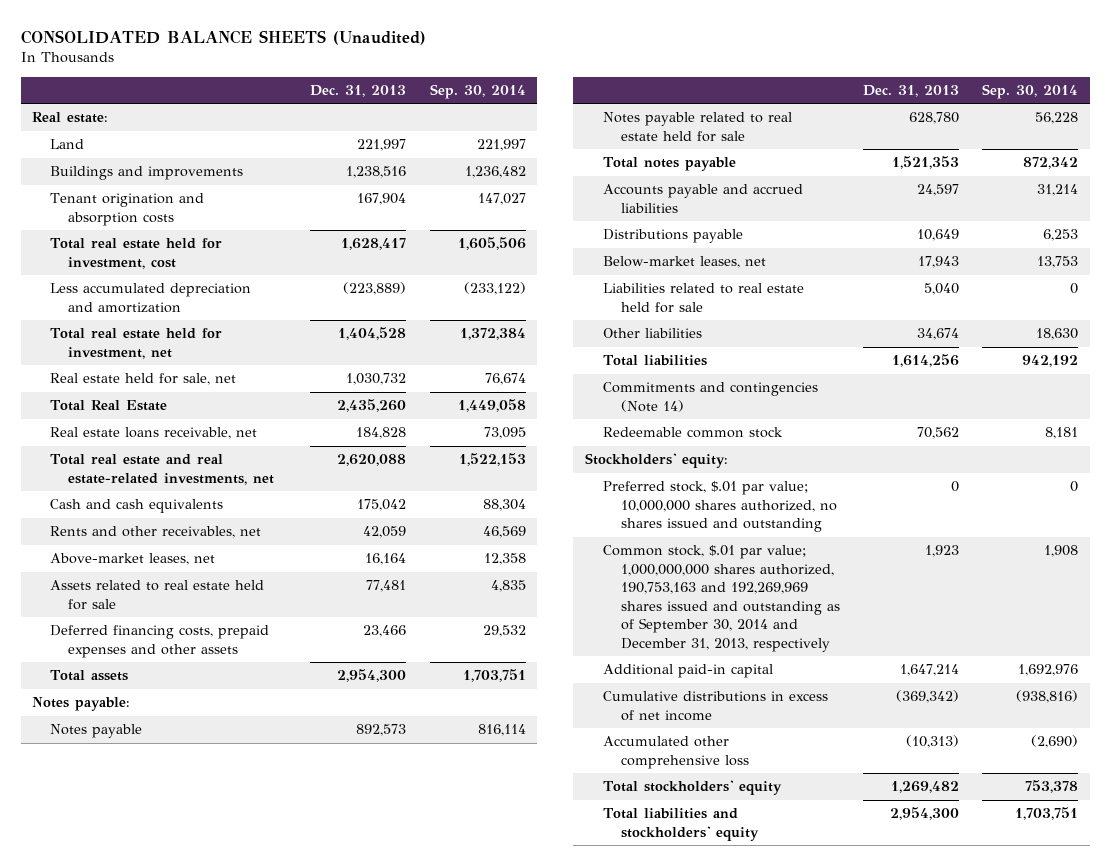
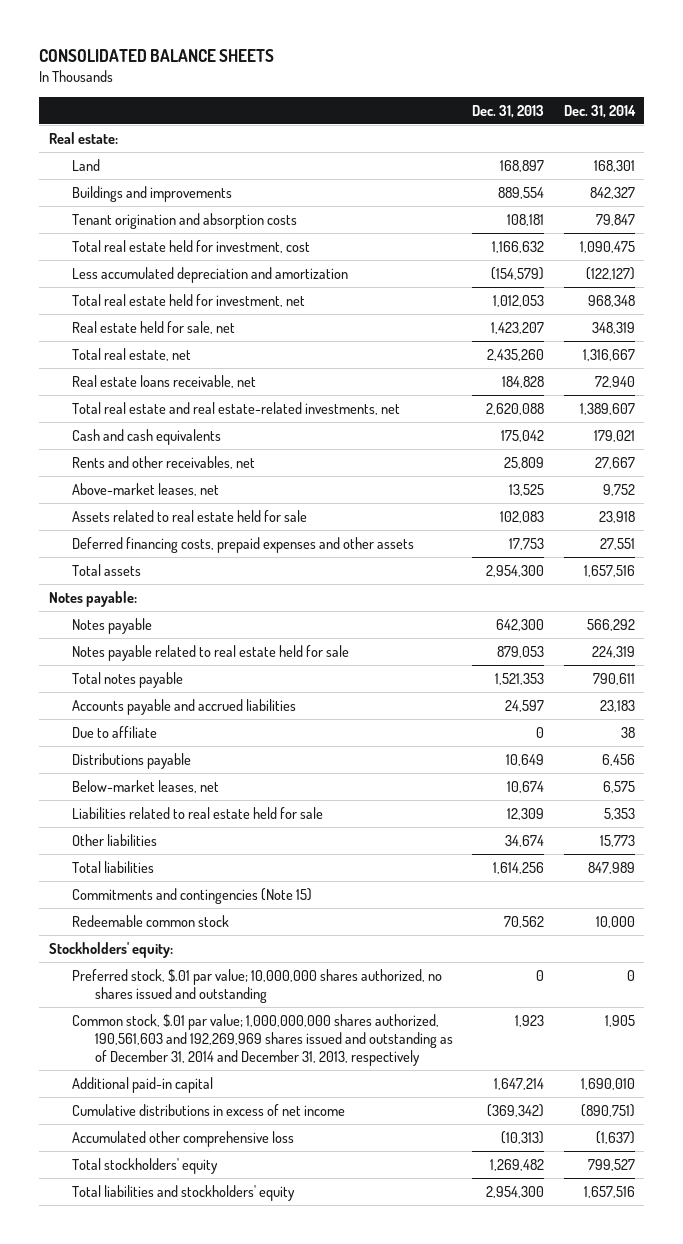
- CONSOLIDATED BALANCE SHEETS (Unaudited)
+ CONSOLIDATED BALANCE SHEETS
- | Dec. 31, 2013 | Sep. 30, 2014
+ | Dec. 31, 2013 | Dec. 31, 2014
- Land | 221,997 | 221,997
- Buildings and improvements | 1,238,516 | 1,236,482
- Tenant origination and absorption costs | 167,904 | 147,027
- Total real estate held for investment, cost | 1,628,417 | 1,605,506
- Less accumulated depreciation and amortization | (223,889) | (233,122)
- Total real estate held for investment, net | 1,404,528 | 1,372,384
- Real estate held for sale, net | 1,030,732 | 76,674
- Total Real Estate | 2,435,260 | 1,449,058
+ Land | 168,897 | 168,301
+ Buildings and improvements | 889,554 | 842,327
+ Tenant origination and absorption costs | 108,181 | 79,847
+ Total real estate held for investment, cost | 1,166,632 | 1,090,475
+ Less accumulated depreciation and amortization | (154,579) | (122,127)
+ Total real estate held for investment, net | 1,012,053 | 968,348
+ Real estate held for sale, net | 1,423,207 | 348,319
+ Total real estate, net | 2,435,260 | 1,316,667
- Rents and other receivables, net | 42,059 | 46,569
- Above-market leases, net | 16,164 | 12,358
- Assets related to real estate held for sale | 77,481 | 4,835
- Deferred financing costs, prepaid expenses and other assets | 23,466 | 29,532
+ Rents and other receivables, net | 25,809 | 27,667
+ Above-market leases, net | 13,525 | 9,752
+ Assets related to real estate held for sale | 102,083 | 23,918
+ Deferred financing costs, prepaid expenses and other assets | 17,753 | 27,551
- Notes payable | 892,573 | 816,114
- Notes payable related to real estate held for sale | 628,780 | 56,228
+ Notes payable | 642,300 | 566,292
+ Notes payable related to real estate held for sale | 879,053 | 224,319
+ Due to affiliate | 0 | 38
- Below-market leases, net | 17,943 | 13,753
- Liabilities related to real estate held for sale | 5,040 | 0
+ Below-market leases, net | 10,674 | 6,575
+ Liabilities related to real estate held for sale | 12,309 | 5,353
- Commitments and contingencies (Note 14)
+ Commitments and contingencies (Note 15)
- Common stock, $.01 par value; 1,000,000,000 shares authorized, 190,753,163 and 192,269,969 shares issued and outstanding as of September 30, 2014 and December 31, 2013, respectively | 1,923 | 1,908
+ Common stock, $.01 par value; 1,000,000,000 shares authorized, 190,561,603 and 192,269,969 shares issued and outstanding as of December 31, 2014 and December 31, 2013, respectively | 1,923 | 1,905

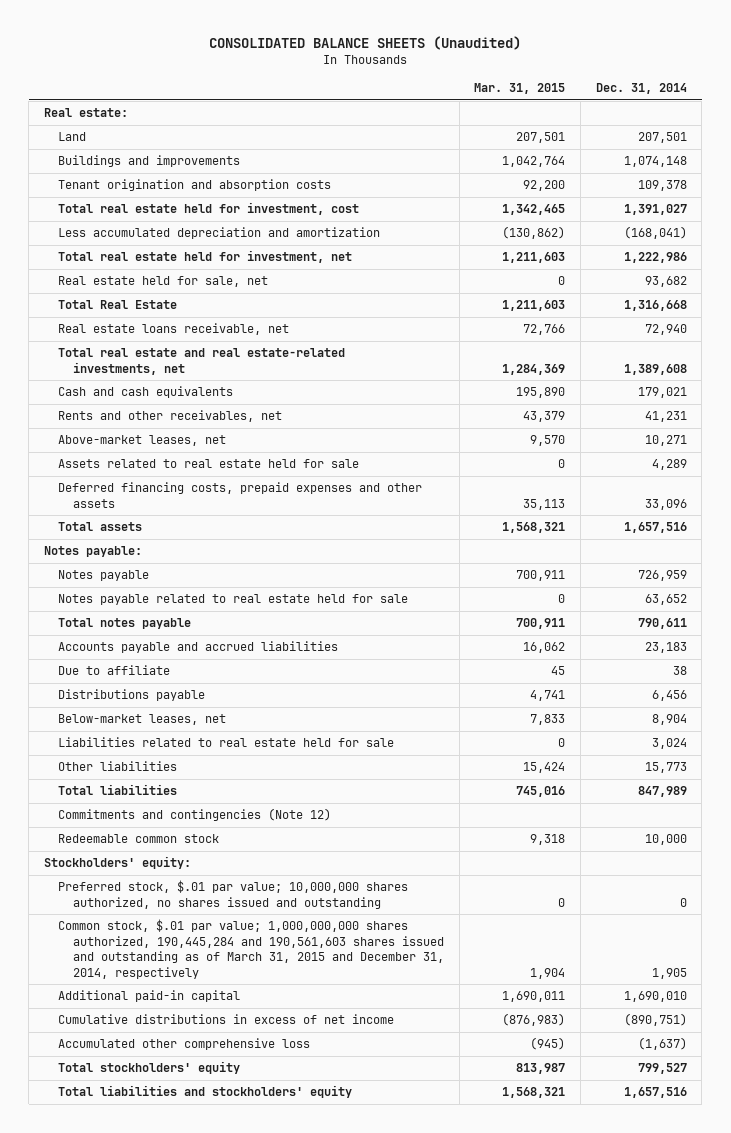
- CONSOLIDATED BALANCE SHEETS
+ CONSOLIDATED BALANCE SHEETS (Unaudited)
- | Dec. 31, 2013 | Dec. 31, 2014
+ | Mar. 31, 2015 | Dec. 31, 2014
- Land | 168,897 | 168,301
- Buildings and improvements | 889,554 | 842,327
- Tenant origination and absorption costs | 108,181 | 79,847
- Total real estate held for investment, cost | 1,166,632 | 1,090,475
- Less accumulated depreciation and amortization | (154,579) | (122,127)
- Total real estate held for investment, net | 1,012,053 | 968,348
- Real estate held for sale, net | 1,423,207 | 348,319
- Total real estate, net | 2,435,260 | 1,316,667
+ Land | 207,501 | 207,501
+ Buildings and improvements | 1,042,764 | 1,074,148
+ Tenant origination and absorption costs | 92,200 | 109,378
+ Total real estate held for investment, cost | 1,342,465 | 1,391,027
+ Less accumulated depreciation and amortization | (130,862) | (168,041)
+ Total real estate held for investment, net | 1,211,603 | 1,222,986
+ Real estate held for sale, net | 0 | 93,682
+ Total Real Estate | 1,211,603 | 1,316,668
- Total real estate and real estate-related investments, net | 2,620,088 | 1,389,607
+ Total real estate and real estate-related investments, net | 1,284,369 | 1,389,608
- Rents and other receivables, net | 25,809 | 27,667
- Above-market leases, net | 13,525 | 9,752
- Assets related to real estate held for sale | 102,083 | 23,918
- Deferred financing costs, prepaid expenses and other assets | 17,753 | 27,551
+ Rents and other receivables, net | 43,379 | 41,231
+ Above-market leases, net | 9,570 | 10,271
+ Assets related to real estate held for sale | 0 | 4,289
+ Deferred financing costs, prepaid expenses and other assets | 35,113 | 33,096
- Notes payable | 642,300 | 566,292
- Notes payable related to real estate held for sale | 879,053 | 224,319
+ Notes payable | 700,911 | 726,959
+ Notes payable related to real estate held for sale | 0 | 63,652
- Below-market leases, net | 10,674 | 6,575
- Liabilities related to real estate held for sale | 12,309 | 5,353
+ Below-market leases, net | 7,833 | 8,904
+ Liabilities related to real estate held for sale | 0 | 3,024
- Commitments and contingencies (Note 15)
+ Commitments and contingencies (Note 12)
- Common stock, $.01 par value; 1,000,000,000 shares authorized, 190,561,603 and 192,269,969 shares issued and outstanding as of December 31, 2014 and December 31, 2013, respectively | 1,923 | 1,905
+ Common stock, $.01 par value; 1,000,000,000 shares authorized, 190,445,284 and 190,561,603 shares issued and outstanding as of March 31, 2015 and December 31, 2014, respectively | 1,904 | 1,905

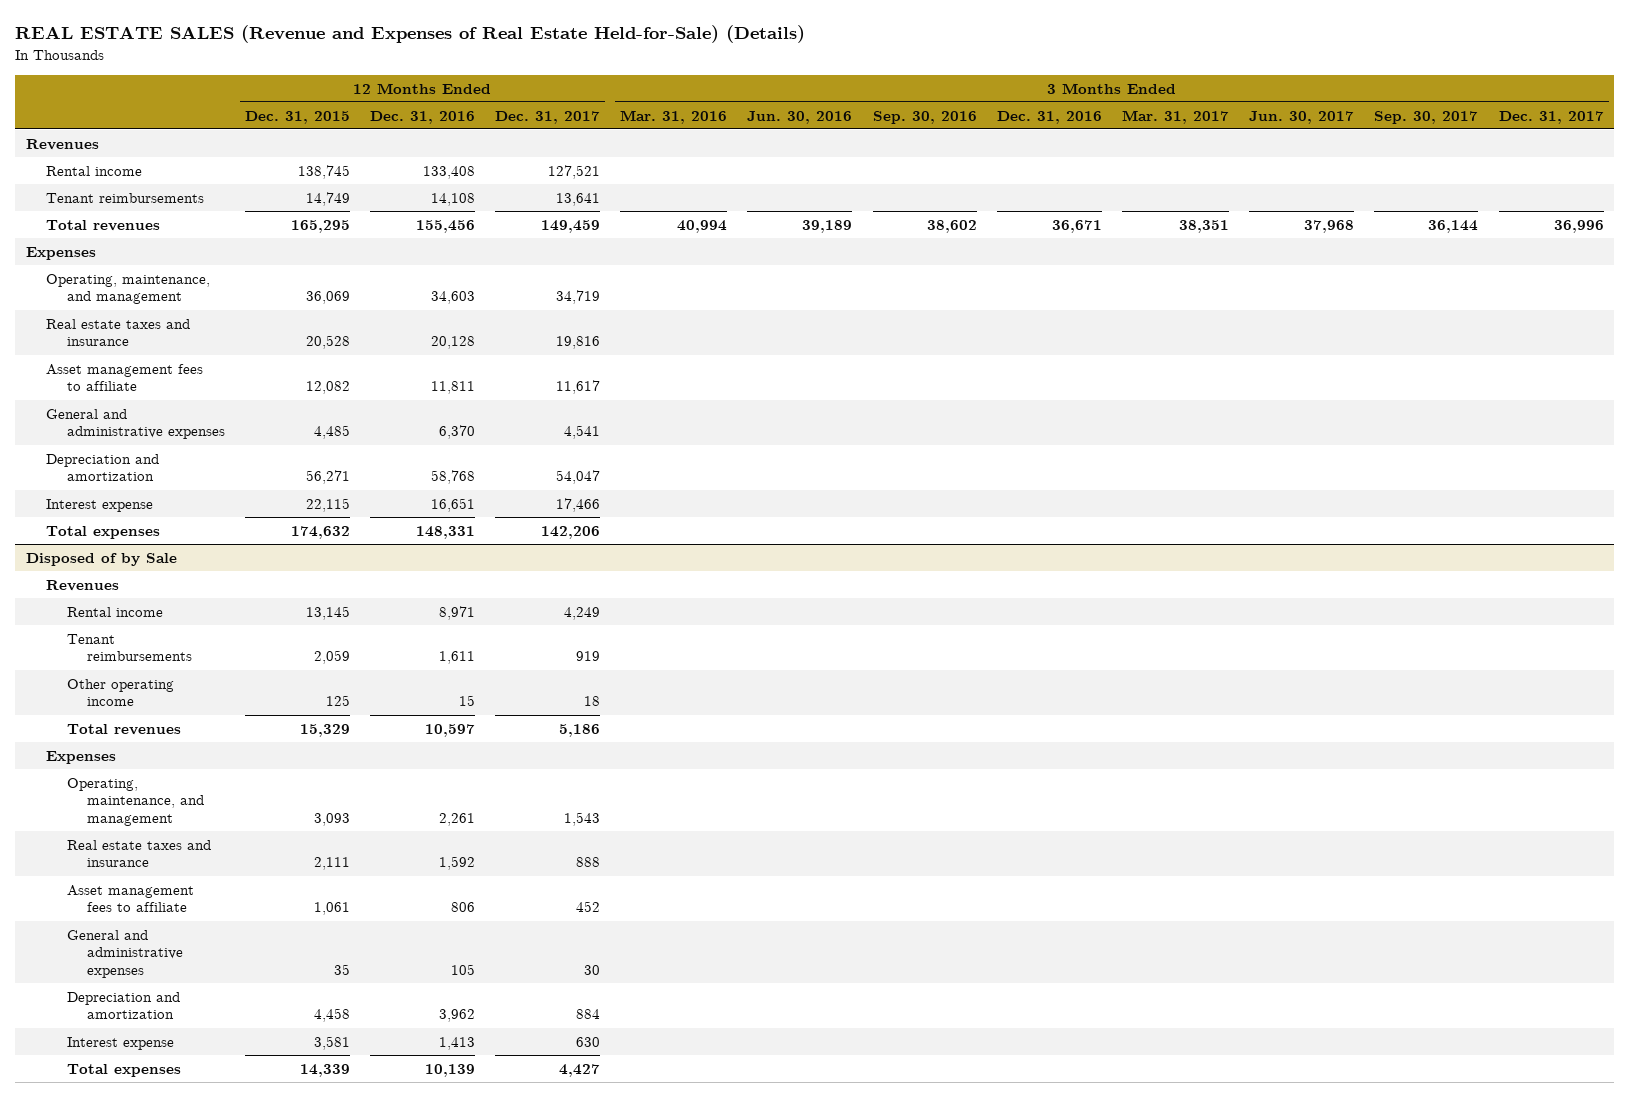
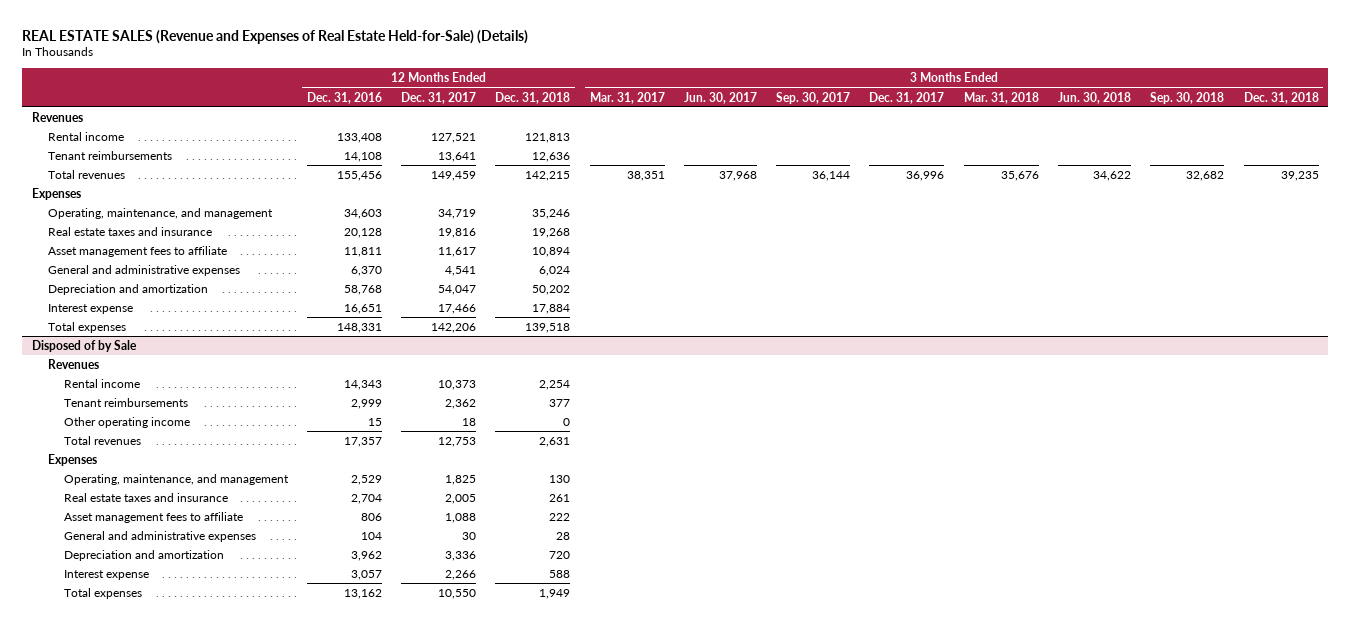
- | 12 Months Ended Dec. 31, 2015 | 12 Months Ended Dec. 31, 2016 | 12 Months Ended Dec. 31, 2017 | 3 Months Ended Mar. 31, 2016 | 3 Months Ended Jun. 30, 2016 | 3 Months Ended Sep. 30, 2016 | 3 Months Ended Dec. 31, 2016 | 3 Months Ended Mar. 31, 2017 | 3 Months Ended Jun. 30, 2017 | 3 Months Ended Sep. 30, 2017 | 3 Months Ended Dec. 31, 2017
+ | 12 Months Ended Dec. 31, 2016 | 12 Months Ended Dec. 31, 2017 | 12 Months Ended Dec. 31, 2018 | 3 Months Ended Mar. 31, 2017 | 3 Months Ended Jun. 30, 2017 | 3 Months Ended Sep. 30, 2017 | 3 Months Ended Dec. 31, 2017 | 3 Months Ended Mar. 31, 2018 | 3 Months Ended Jun. 30, 2018 | 3 Months Ended Sep. 30, 2018 | 3 Months Ended Dec. 31, 2018
@ Disposed of by Sale
- Rental income | 13,145 | 8,971 | 4,249 | | | | | | | |
- Tenant reimbursements | 2,059 | 1,611 | 919 | | | | | | | |
+ Rental income | 14,343 | 10,373 | 2,254 | | | | | | | |
+ Tenant reimbursements | 2,999 | 2,362 | 377 | | | | | | | |
- Total revenues | 15,329 | 10,597 | 5,186 | | | | | | | |
+ Total revenues | 17,357 | 12,753 | 2,631 | | | | | | | |
- Operating, maintenance, and management | 3,093 | 2,261 | 1,543 | | | | | | | |
- Real estate taxes and insurance | 2,111 | 1,592 | 888 | | | | | | | |
- Asset management fees to affiliate | 1,061 | 806 | 452 | | | | | | | |
- General and administrative expenses | 35 | 105 | 30 | | | | | | | |
- Depreciation and amortization | 4,458 | 3,962 | 884 | | | | | | | |
- Interest expense | 3,581 | 1,413 | 630 | | | | | | | |
- Total expenses | 14,339 | 10,139 | 4,427 | | | | | | | |
+ Operating, maintenance, and management | 2,529 | 1,825 | 130 | | | | | | | |
+ Real estate taxes and insurance | 2,704 | 2,005 | 261 | | | | | | | |
+ Asset management fees to affiliate | 806 | 1,088 | 222 | | | | | | | |
+ General and administrative expenses | 104 | 30 | 28 | | | | | | | |
+ Depreciation and amortization | 3,962 | 3,336 | 720 | | | | | | | |
+ Interest expense | 3,057 | 2,266 | 588 | | | | | | | |
+ Total expenses | 13,162 | 10,550 | 1,949 | | | | | | | |

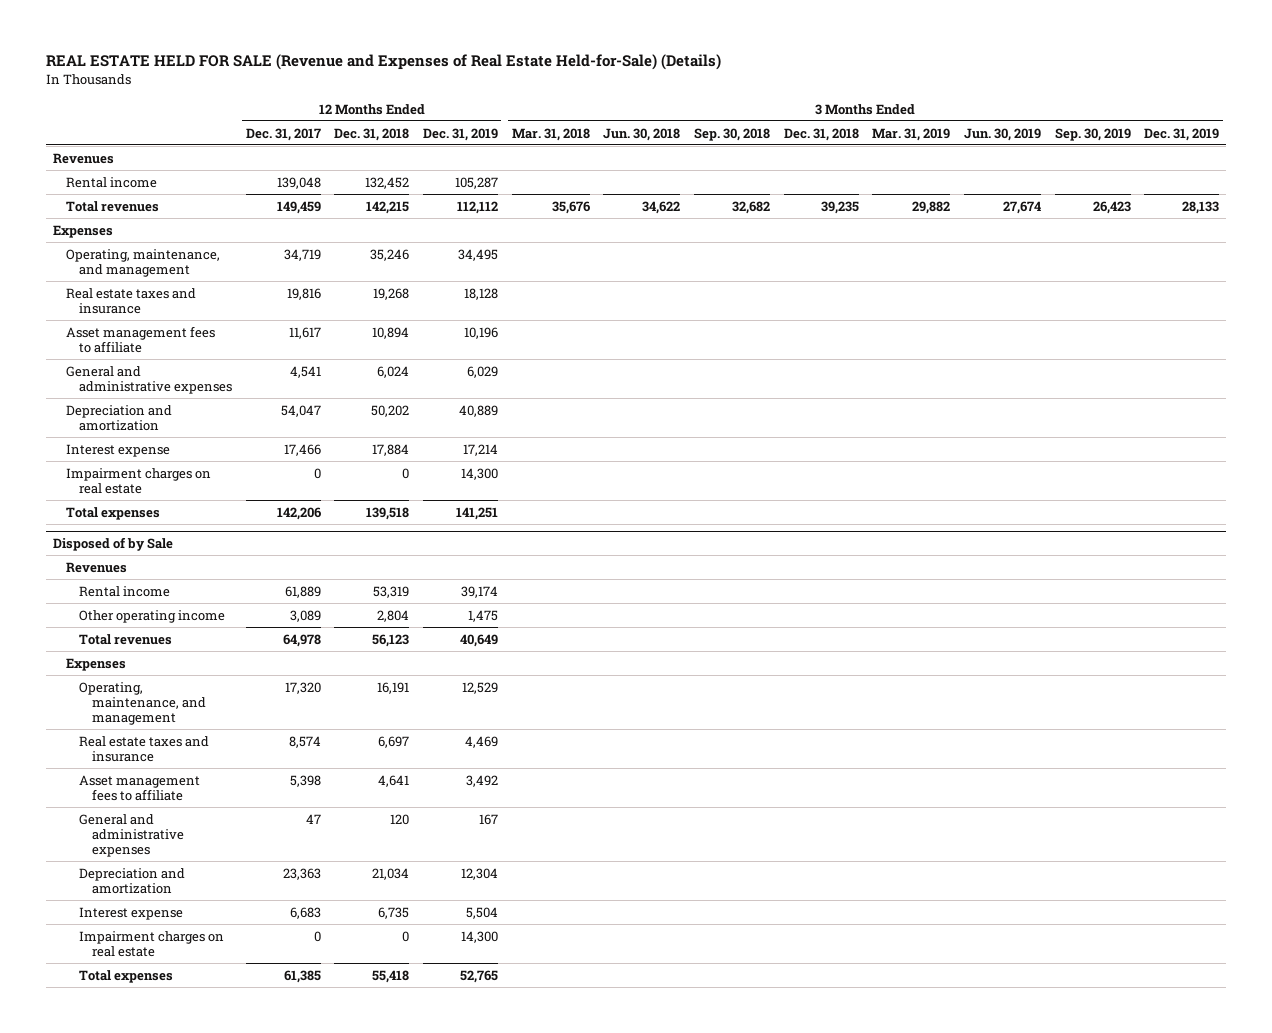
- REAL ESTATE SALES (Revenue and Expenses of Real Estate Held-for-Sale) (Details)
+ REAL ESTATE HELD FOR SALE (Revenue and Expenses of Real Estate Held-for-Sale) (Details)
- | 12 Months Ended Dec. 31, 2016 | 12 Months Ended Dec. 31, 2017 | 12 Months Ended Dec. 31, 2018 | 3 Months Ended Mar. 31, 2017 | 3 Months Ended Jun. 30, 2017 | 3 Months Ended Sep. 30, 2017 | 3 Months Ended Dec. 31, 2017 | 3 Months Ended Mar. 31, 2018 | 3 Months Ended Jun. 30, 2018 | 3 Months Ended Sep. 30, 2018 | 3 Months Ended Dec. 31, 2018
+ | 12 Months Ended Dec. 31, 2017 | 12 Months Ended Dec. 31, 2018 | 12 Months Ended Dec. 31, 2019 | 3 Months Ended Mar. 31, 2018 | 3 Months Ended Jun. 30, 2018 | 3 Months Ended Sep. 30, 2018 | 3 Months Ended Dec. 31, 2018 | 3 Months Ended Mar. 31, 2019 | 3 Months Ended Jun. 30, 2019 | 3 Months Ended Sep. 30, 2019 | 3 Months Ended Dec. 31, 2019
- Rental income | 133,408 | 127,521 | 121,813 | | | | | | | |
- Tenant reimbursements | 14,108 | 13,641 | 12,636 | | | | | | | |
+ Rental income | 139,048 | 132,452 | 105,287 | | | | | | | |
+ Impairment charges on real estate | 0 | 0 | 14,300 | | | | | | | |
@ Disposed of by Sale
- Rental income | 14,343 | 10,373 | 2,254 | | | | | | | |
- Tenant reimbursements | 2,999 | 2,362 | 377 | | | | | | | |
- Other operating income | 15 | 18 | 0 | | | | | | | |
- Total revenues | 17,357 | 12,753 | 2,631 | | | | | | | |
+ Rental income | 61,889 | 53,319 | 39,174 | | | | | | | |
+ Other operating income | 3,089 | 2,804 | 1,475 | | | | | | | |
+ Total revenues | 64,978 | 56,123 | 40,649 | | | | | | | |
- Operating, maintenance, and management | 2,529 | 1,825 | 130 | | | | | | | |
- Real estate taxes and insurance | 2,704 | 2,005 | 261 | | | | | | | |
- Asset management fees to affiliate | 806 | 1,088 | 222 | | | | | | | |
- General and administrative expenses | 104 | 30 | 28 | | | | | | | |
- Depreciation and amortization | 3,962 | 3,336 | 720 | | | | | | | |
- Interest expense | 3,057 | 2,266 | 588 | | | | | | | |
- Total expenses | 13,162 | 10,550 | 1,949 | | | | | | | |
+ Operating, maintenance, and management | 17,320 | 16,191 | 12,529 | | | | | | | |
+ Real estate taxes and insurance | 8,574 | 6,697 | 4,469 | | | | | | | |
+ Asset management fees to affiliate | 5,398 | 4,641 | 3,492 | | | | | | | |
+ General and administrative expenses | 47 | 120 | 167 | | | | | | | |
+ Depreciation and amortization | 23,363 | 21,034 | 12,304 | | | | | | | |
+ Interest expense | 6,683 | 6,735 | 5,504 | | | | | | | |
+ Impairment charges on real estate | 0 | 0 | 14,300 | | | | | | | |
+ Total expenses | 61,385 | 55,418 | 52,765 | | | | | | | |

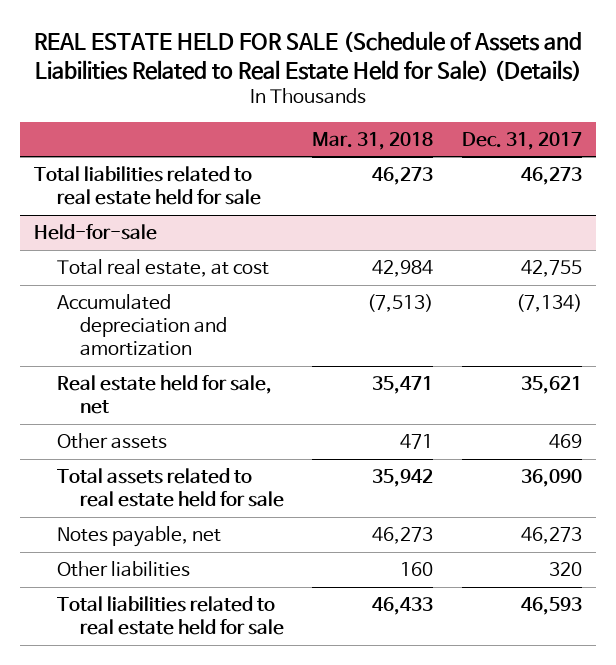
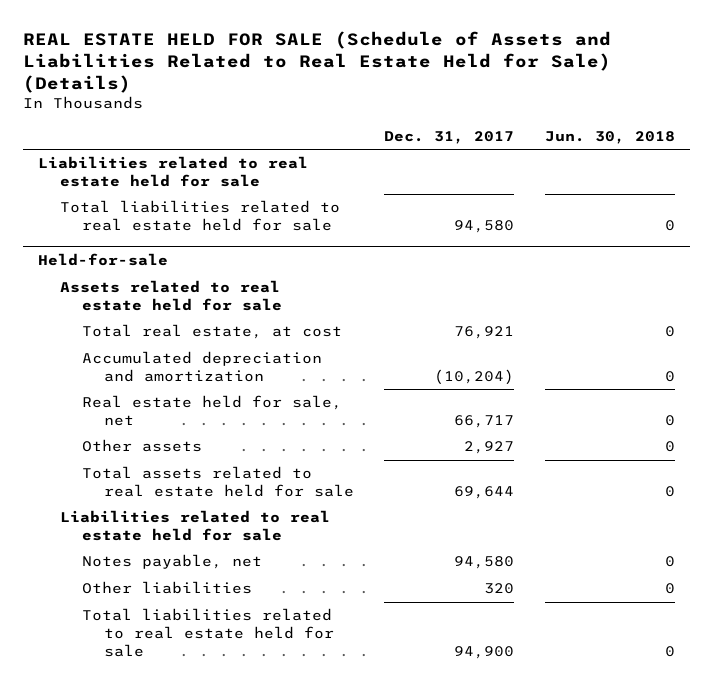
- | Mar. 31, 2018 | Dec. 31, 2017
+ | Dec. 31, 2017 | Jun. 30, 2018
- Total liabilities related to real estate held for sale | 46,273 | 46,273
+ Liabilities related to real estate held for sale
+ Total liabilities related to real estate held for sale | 94,580 | 0
@ Held-for-sale
- Total real estate, at cost | 42,984 | 42,755
- Accumulated depreciation and amortization | (7,513) | (7,134)
- Real estate held for sale, net | 35,471 | 35,621
- Other assets | 471 | 469
- Total assets related to real estate held for sale | 35,942 | 36,090
- Notes payable, net | 46,273 | 46,273
+ Assets related to real estate held for sale
+ Total real estate, at cost | 76,921 | 0
+ Accumulated depreciation and amortization | (10,204) | 0
+ Real estate held for sale, net | 66,717 | 0
+ Other assets | 2,927 | 0
+ Total assets related to real estate held for sale | 69,644 | 0
+ Liabilities related to real estate held for sale
+ Notes payable, net | 94,580 | 0
- Total liabilities related to real estate held for sale | 46,433 | 46,593
+ Total liabilities related to real estate held for sale | 94,900 | 0

